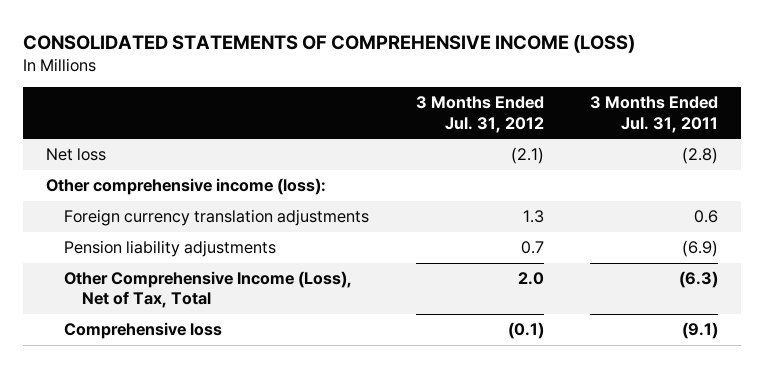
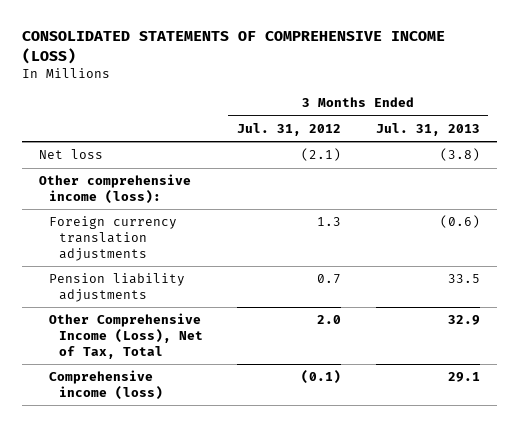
- | 3 Months Ended Jul. 31, 2012 | 3 Months Ended Jul. 31, 2011
+ | 3 Months Ended Jul. 31, 2012 | 3 Months Ended Jul. 31, 2013
- Comprehensive loss | (0.1) | (9.1)
+ Comprehensive income (loss) | (0.1) | 29.1

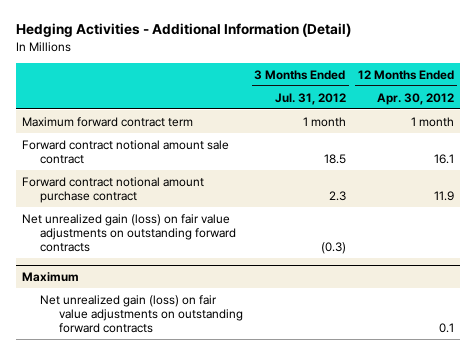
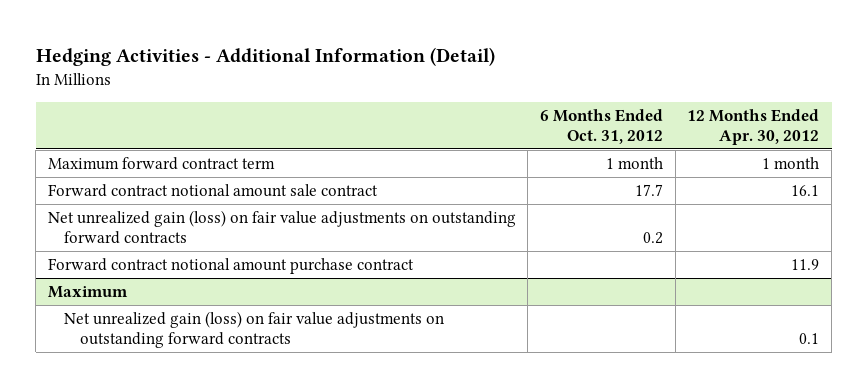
- | 3 Months Ended Jul. 31, 2012 | 12 Months Ended Apr. 30, 2012
+ | 6 Months Ended Oct. 31, 2012 | 12 Months Ended Apr. 30, 2012
moved down: Forward contract notional amount purchase contract | | 11.9

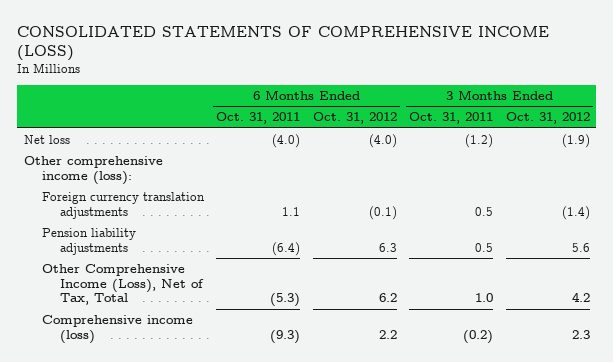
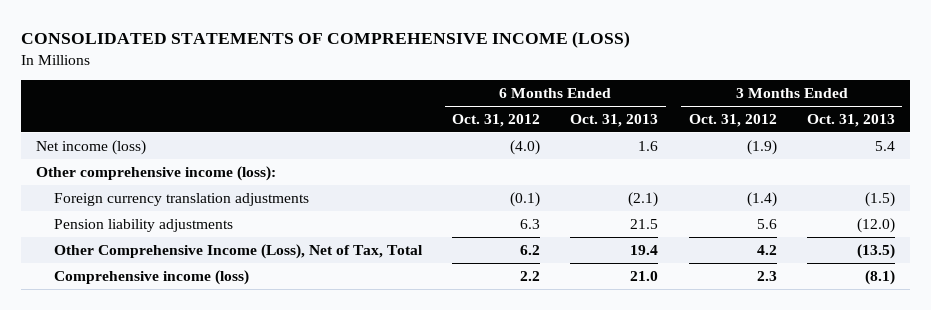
- | 6 Months Ended Oct. 31, 2011 | 6 Months Ended Oct. 31, 2012 | 3 Months Ended Oct. 31, 2011 | 3 Months Ended Oct. 31, 2012
+ | 6 Months Ended Oct. 31, 2012 | 6 Months Ended Oct. 31, 2013 | 3 Months Ended Oct. 31, 2012 | 3 Months Ended Oct. 31, 2013
- Net loss | (4.0) | (4.0) | (1.2) | (1.9)
+ Net income (loss) | (4.0) | 1.6 | (1.9) | 5.4

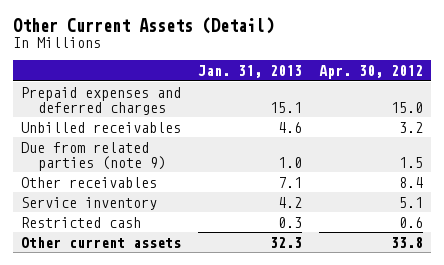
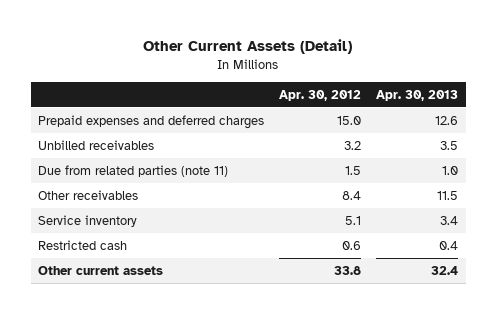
- | Jan. 31, 2013 | Apr. 30, 2012
+ | Apr. 30, 2012 | Apr. 30, 2013
- Due from related parties (note 9) | 1.0 | 1.5
+ Due from related parties (note 11) | 1.5 | 1.0

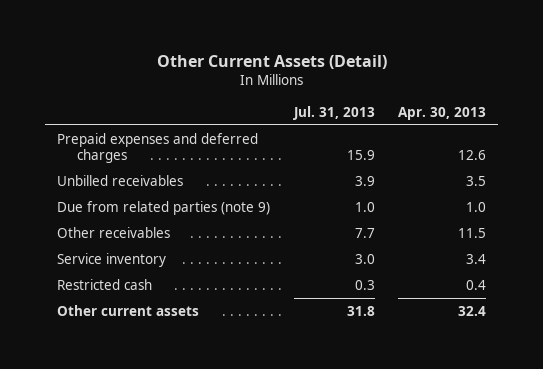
- | Apr. 30, 2012 | Apr. 30, 2013
+ | Jul. 31, 2013 | Apr. 30, 2013
- Due from related parties (note 11) | 1.5 | 1.0
+ Due from related parties (note 9) | 1.0 | 1.0

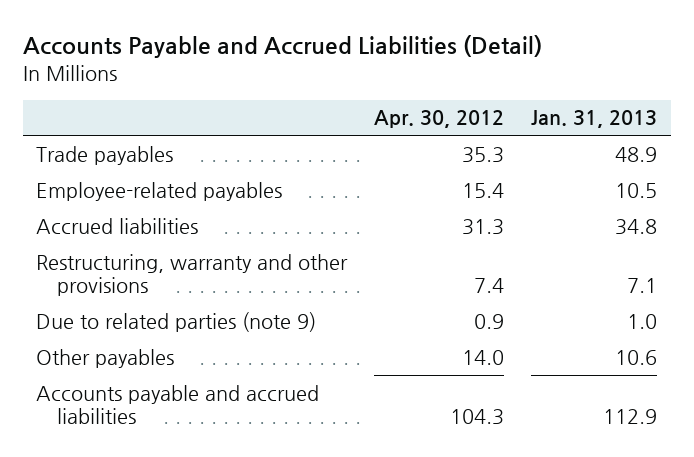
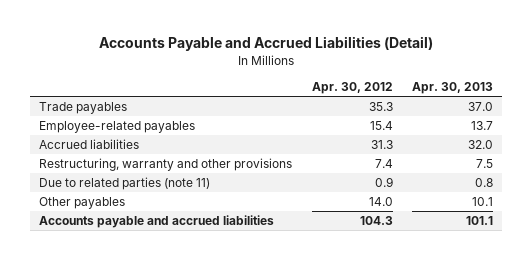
- | Apr. 30, 2012 | Jan. 31, 2013
+ | Apr. 30, 2012 | Apr. 30, 2013
- Due to related parties (note 9) | 0.9 | 1.0
+ Due to related parties (note 11) | 0.9 | 0.8

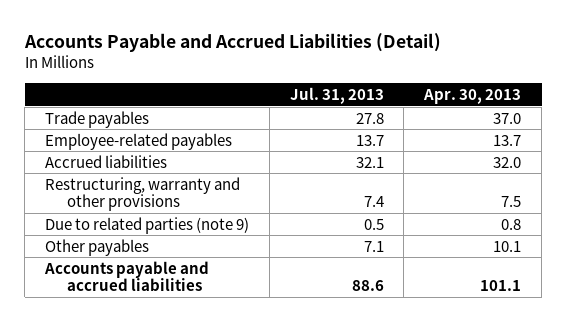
- | Apr. 30, 2012 | Apr. 30, 2013
+ | Jul. 31, 2013 | Apr. 30, 2013
- Due to related parties (note 11) | 0.9 | 0.8
+ Due to related parties (note 9) | 0.5 | 0.8

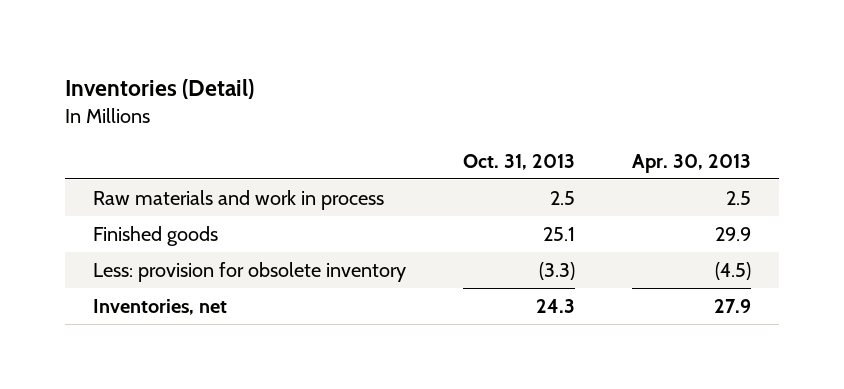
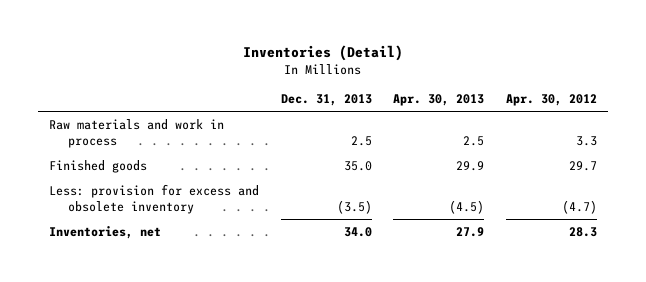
- | Oct. 31, 2013 | Apr. 30, 2013
+ | Dec. 31, 2013 | Apr. 30, 2013 | Apr. 30, 2012
- Less: provision for obsolete inventory | (3.3) | (4.5)
+ Less: provision for excess and obsolete inventory | (3.5) | (4.5) | (4.7)

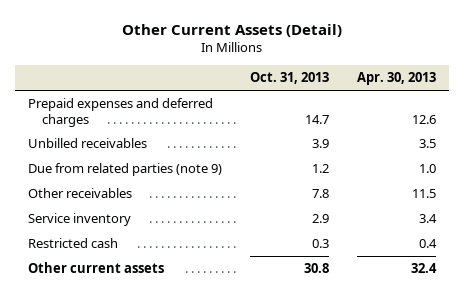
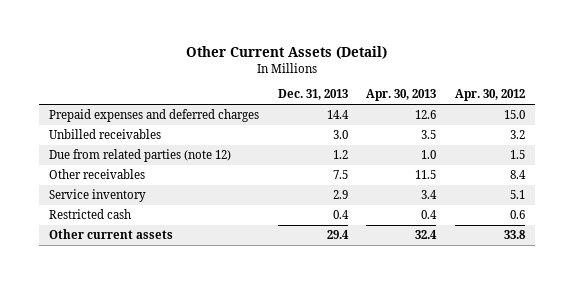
- | Oct. 31, 2013 | Apr. 30, 2013
+ | Dec. 31, 2013 | Apr. 30, 2013 | Apr. 30, 2012
- Due from related parties (note 9) | 1.2 | 1.0
+ Due from related parties (note 12) | 1.2 | 1.0 | 1.5

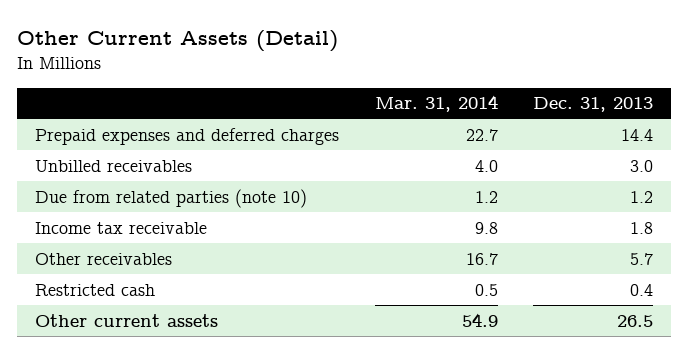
- | Dec. 31, 2013 | Apr. 30, 2013 | Apr. 30, 2012
+ | Mar. 31, 2014 | Dec. 31, 2013
- Due from related parties (note 12) | 1.2 | 1.0 | 1.5
- Other receivables | 7.5 | 11.5 | 8.4
- Service inventory | 2.9 | 3.4 | 5.1
+ Due from related parties (note 10) | 1.2 | 1.2
+ Income tax receivable | 9.8 | 1.8
+ Other receivables | 16.7 | 5.7
- Other current assets | 29.4 | 32.4 | 33.8
+ Other current assets | 54.9 | 26.5

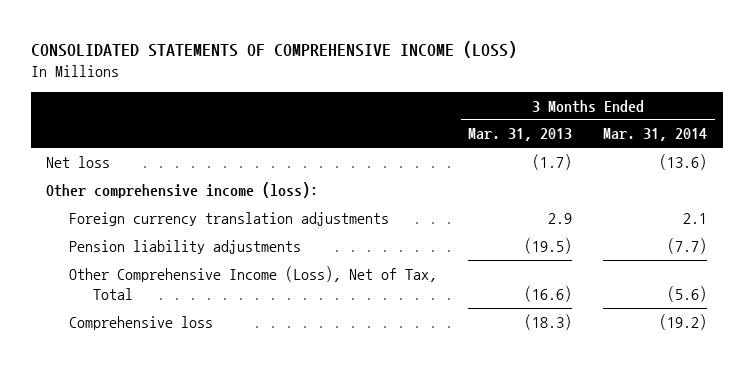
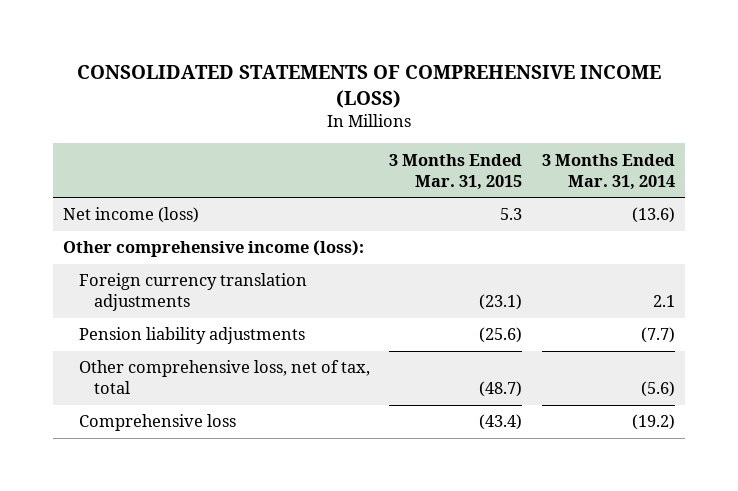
- | 3 Months Ended Mar. 31, 2013 | 3 Months Ended Mar. 31, 2014
+ | 3 Months Ended Mar. 31, 2015 | 3 Months Ended Mar. 31, 2014
- Net loss | (1.7) | (13.6)
+ Net income (loss) | 5.3 | (13.6)
- Other Comprehensive Income (Loss), Net of Tax, Total | (16.6) | (5.6)
+ Other comprehensive loss, net of tax, total | (48.7) | (5.6)

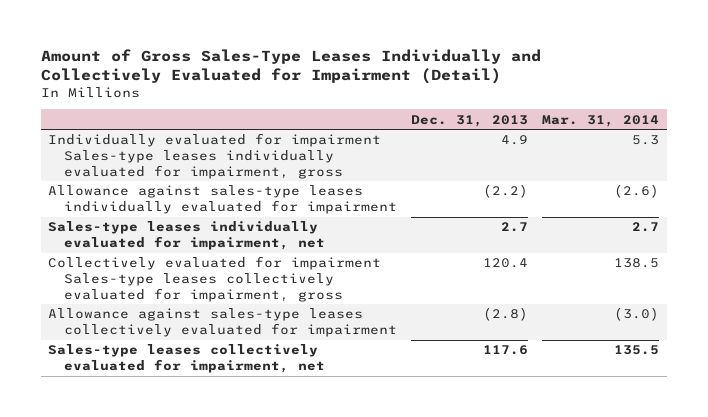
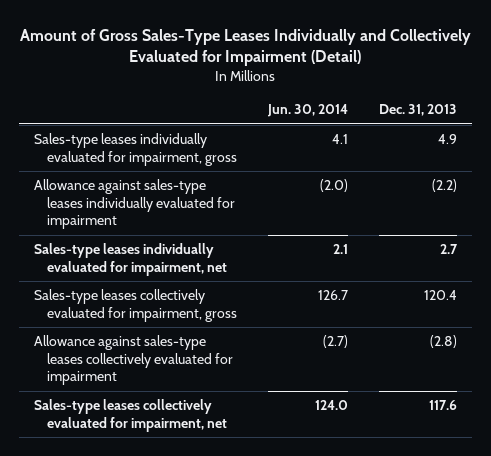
- | Dec. 31, 2013 | Mar. 31, 2014
+ | Jun. 30, 2014 | Dec. 31, 2013
- Individually evaluated for impairment Sales-type leases individually evaluated for impairment, gross | 4.9 | 5.3
+ Sales-type leases individually evaluated for impairment, gross | 4.1 | 4.9
- Collectively evaluated for impairment Sales-type leases collectively evaluated for impairment, gross | 120.4 | 138.5
+ Sales-type leases collectively evaluated for impairment, gross | 126.7 | 120.4

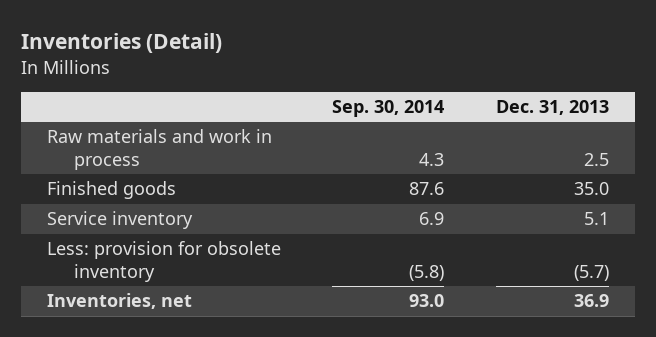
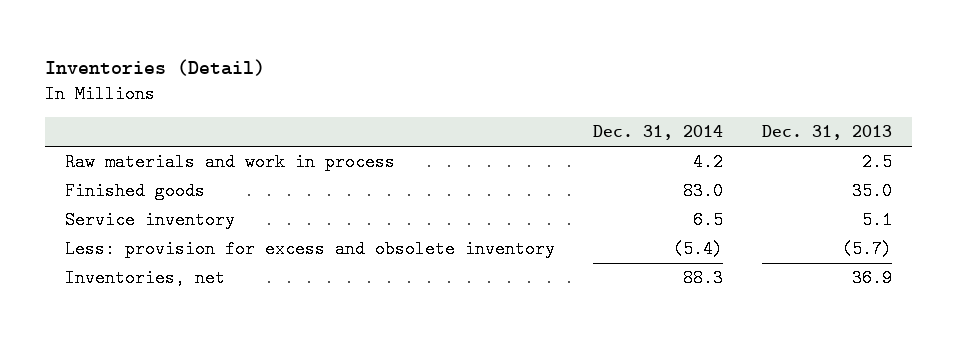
- | Sep. 30, 2014 | Dec. 31, 2013
+ | Dec. 31, 2014 | Dec. 31, 2013
- Less: provision for obsolete inventory | (5.8) | (5.7)
+ Less: provision for excess and obsolete inventory | (5.4) | (5.7)

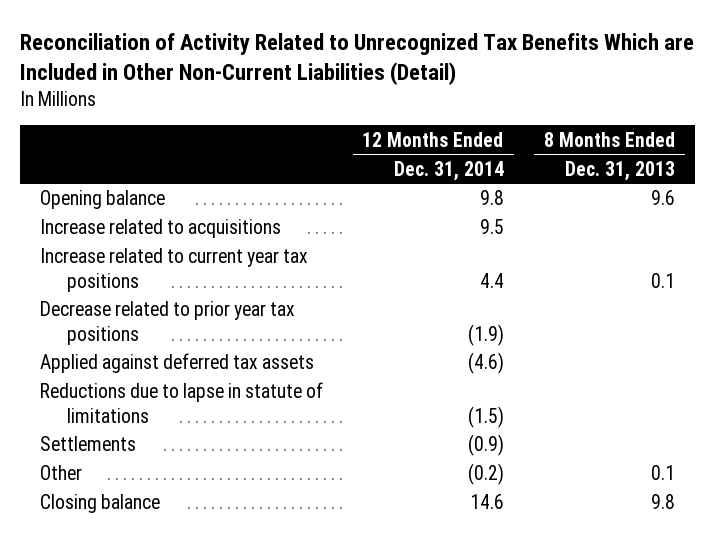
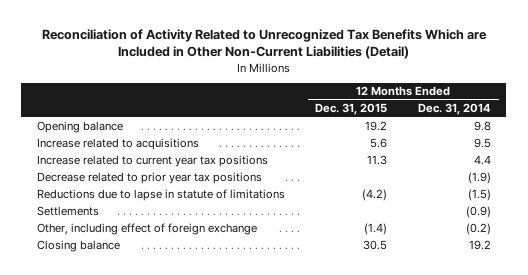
- | 12 Months Ended Dec. 31, 2014 | 8 Months Ended Dec. 31, 2013
+ | 12 Months Ended Dec. 31, 2015 | 12 Months Ended Dec. 31, 2014
- Applied against deferred tax assets | (4.6) |
- Other | (0.2) | 0.1
- Closing balance | 14.6 | 9.8
+ Other, including effect of foreign exchange | (1.4) | (0.2)
+ Closing balance | 30.5 | 19.2

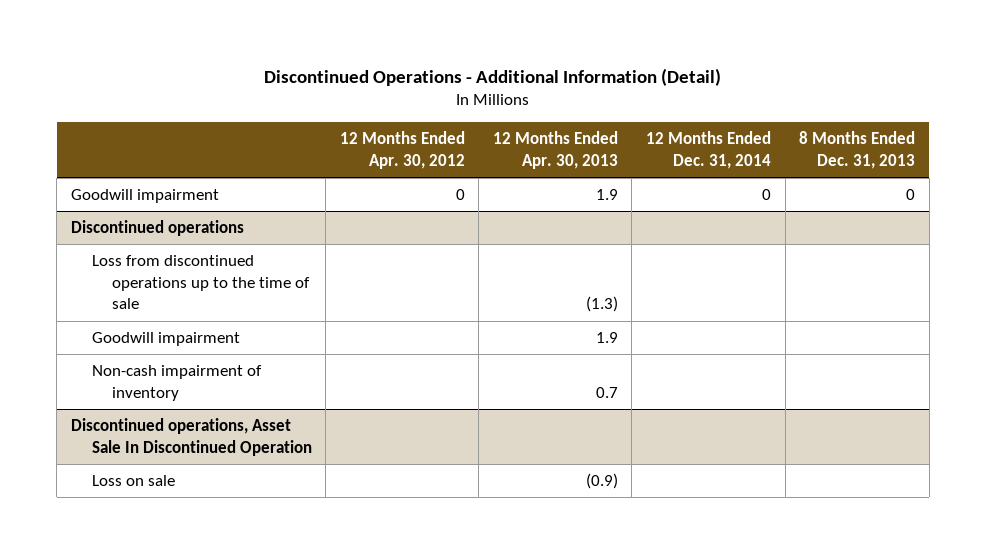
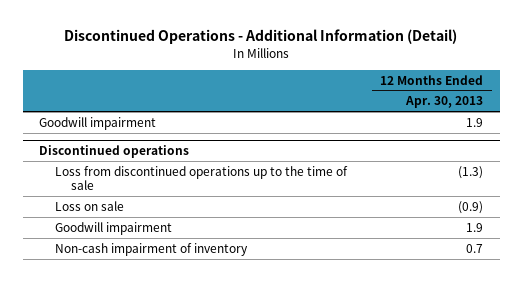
- | 12 Months Ended Apr. 30, 2012 | 12 Months Ended Apr. 30, 2013 | 12 Months Ended Dec. 31, 2014 | 8 Months Ended Dec. 31, 2013
+ | 12 Months Ended Apr. 30, 2013
@ Discontinued operations
+ Loss on sale | (0.9)
- Discontinued operations, Asset Sale In Discontinued Operation
- Loss on sale | | (0.9) | |

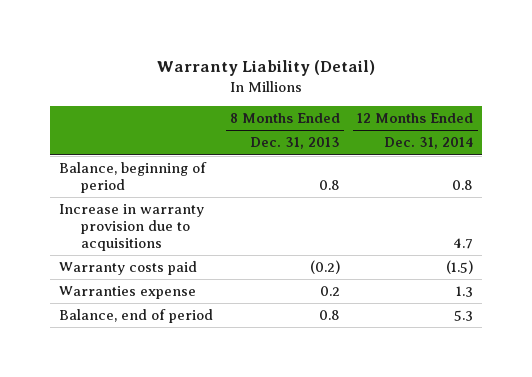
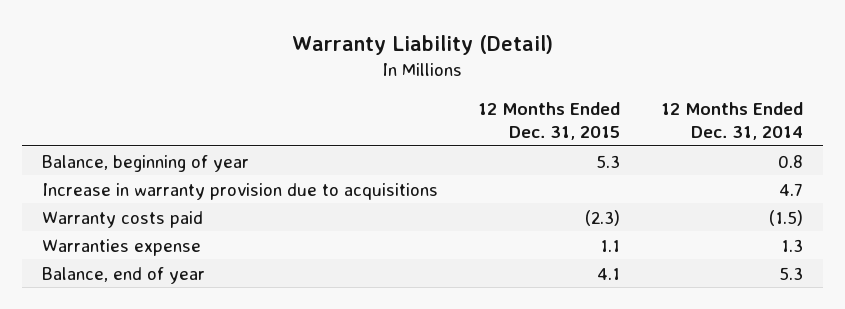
- | 8 Months Ended Dec. 31, 2013 | 12 Months Ended Dec. 31, 2014
+ | 12 Months Ended Dec. 31, 2015 | 12 Months Ended Dec. 31, 2014
- Balance, beginning of period | 0.8 | 0.8
+ Balance, beginning of year | 5.3 | 0.8
- Balance, end of period | 0.8 | 5.3
+ Balance, end of year | 4.1 | 5.3

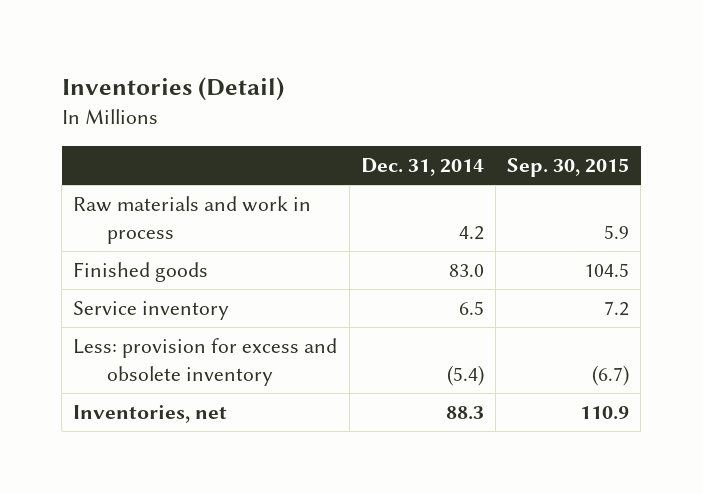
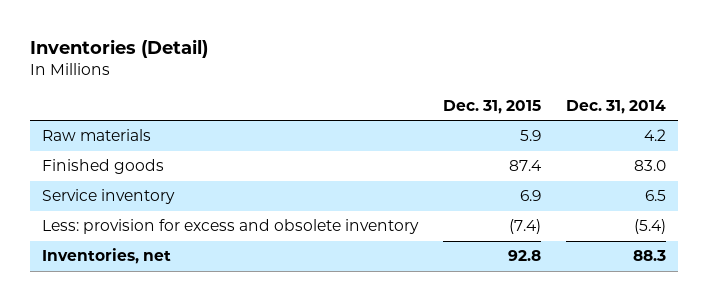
- | Dec. 31, 2014 | Sep. 30, 2015
+ | Dec. 31, 2015 | Dec. 31, 2014
- Raw materials and work in process | 4.2 | 5.9
+ Raw materials | 5.9 | 4.2

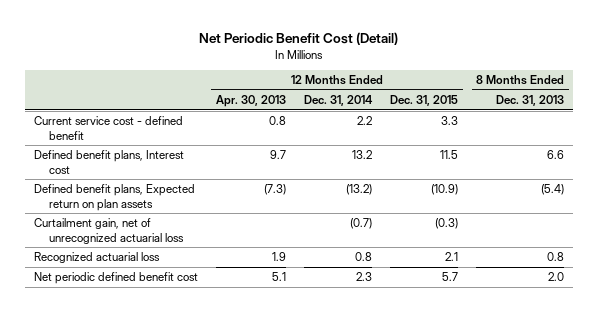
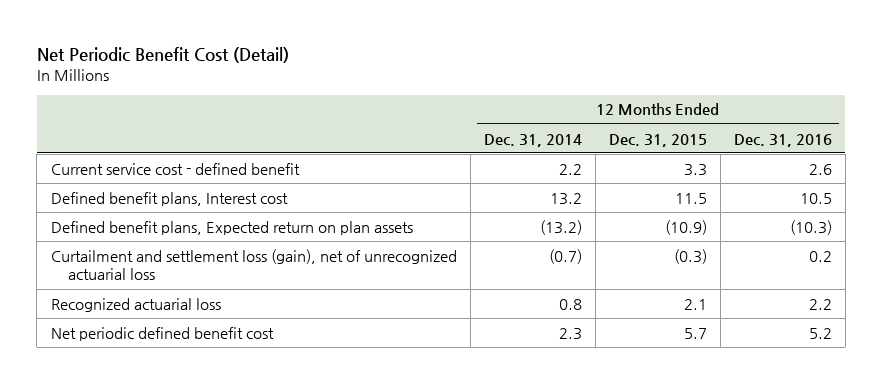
- | 12 Months Ended Apr. 30, 2013 | 12 Months Ended Dec. 31, 2014 | 12 Months Ended Dec. 31, 2015 | 8 Months Ended Dec. 31, 2013
+ | 12 Months Ended Dec. 31, 2014 | 12 Months Ended Dec. 31, 2015 | 12 Months Ended Dec. 31, 2016
- Curtailment gain, net of unrecognized actuarial loss | | (0.7) | (0.3) |
+ Curtailment and settlement loss (gain), net of unrecognized actuarial loss | (0.7) | (0.3) | 0.2

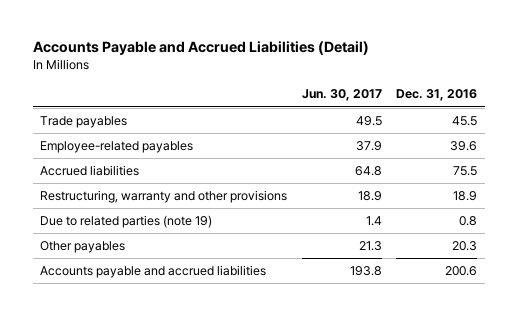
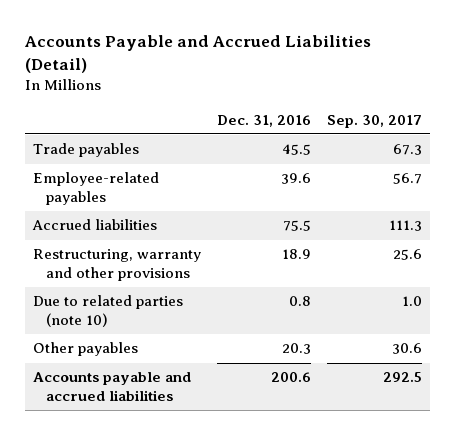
- | Jun. 30, 2017 | Dec. 31, 2016
+ | Dec. 31, 2016 | Sep. 30, 2017
- Due to related parties (note 19) | 1.4 | 0.8
+ Due to related parties (note 10) | 0.8 | 1.0

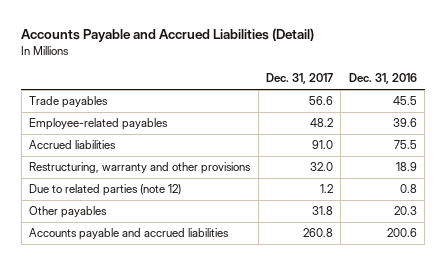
- | Dec. 31, 2016 | Sep. 30, 2017
+ | Dec. 31, 2017 | Dec. 31, 2016
- Due to related parties (note 10) | 0.8 | 1.0
+ Due to related parties (note 12) | 1.2 | 0.8

